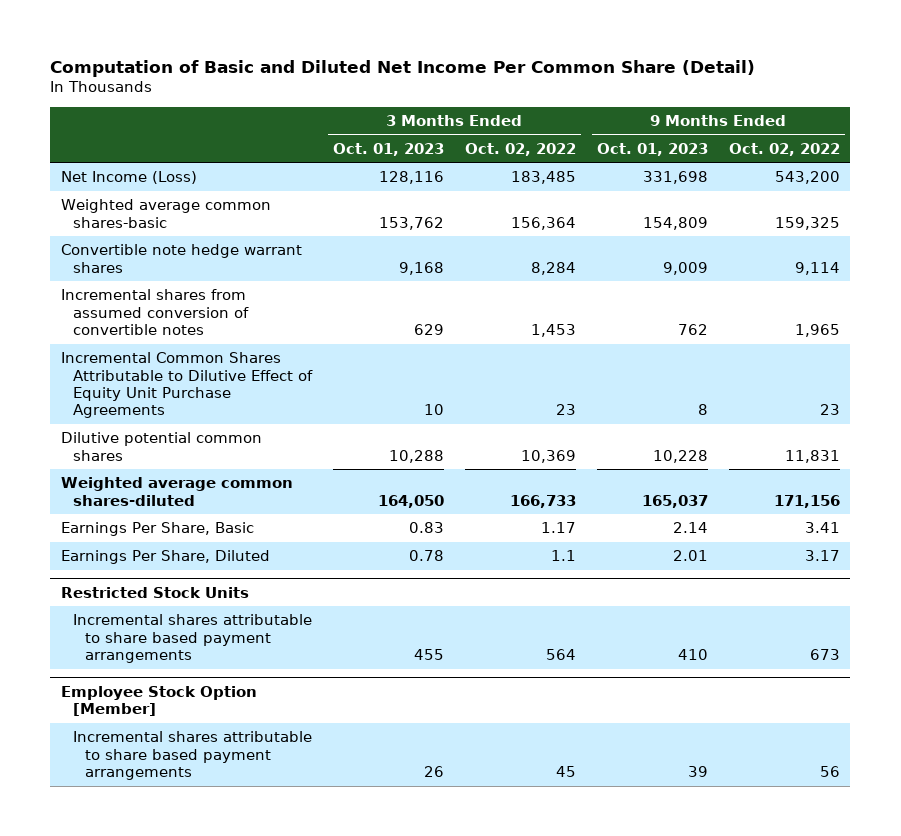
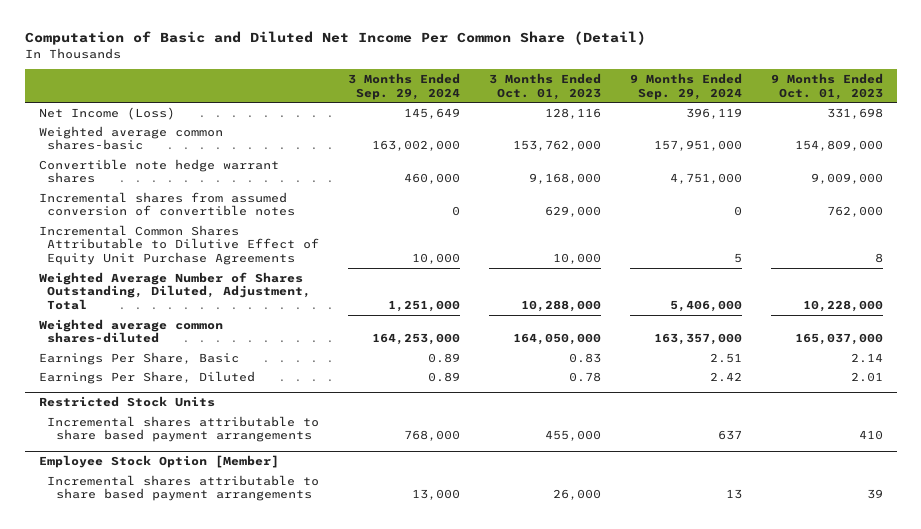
- | 3 Months Ended Oct. 01, 2023 | 3 Months Ended Oct. 02, 2022 | 9 Months Ended Oct. 01, 2023 | 9 Months Ended Oct. 02, 2022
+ | 3 Months Ended Sep. 29, 2024 | 3 Months Ended Oct. 01, 2023 | 9 Months Ended Sep. 29, 2024 | 9 Months Ended Oct. 01, 2023
- Weighted average common shares-basic | 153,762 | 156,364 | 154,809 | 159,325
- Convertible note hedge warrant shares | 9,168 | 8,284 | 9,009 | 9,114
- Incremental shares from assumed conversion of convertible notes | 629 | 1,453 | 762 | 1,965
- Incremental Common Shares Attributable to Dilutive Effect of Equity Unit Purchase Agreements | 10 | 23 | 8 | 23
- Dilutive potential common shares | 10,288 | 10,369 | 10,228 | 11,831
- Weighted average common shares-diluted | 164,050 | 166,733 | 165,037 | 171,156
+ Weighted average common shares-basic | 163,002,000 | 153,762,000 | 157,951,000 | 154,809,000
+ Convertible note hedge warrant shares | 460,000 | 9,168,000 | 4,751,000 | 9,009,000
+ Incremental shares from assumed conversion of convertible notes | 0 | 629,000 | 0 | 762,000
+ Incremental Common Shares Attributable to Dilutive Effect of Equity Unit Purchase Agreements | 10,000 | 10,000 | 5 | 8
+ Weighted Average Number of Shares Outstanding, Diluted, Adjustment, Total | 1,251,000 | 10,288,000 | 5,406,000 | 10,228,000
+ Weighted average common shares-diluted | 164,253,000 | 164,050,000 | 163,357,000 | 165,037,000
@ Restricted Stock Units
- Incremental shares attributable to share based payment arrangements | 455 | 564 | 410 | 673
+ Incremental shares attributable to share based payment arrangements | 768,000 | 455,000 | 637 | 410
@ Employee Stock Option [Member]
- Incremental shares attributable to share based payment arrangements | 26 | 45 | 39 | 56
+ Incremental shares attributable to share based payment arrangements | 13,000 | 26,000 | 13 | 39

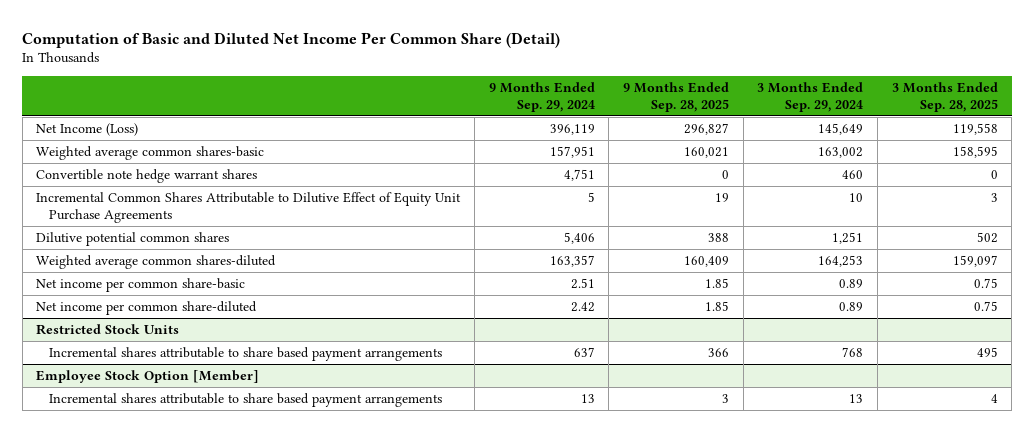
- | 3 Months Ended Sep. 29, 2024 | 3 Months Ended Oct. 01, 2023 | 9 Months Ended Sep. 29, 2024 | 9 Months Ended Oct. 01, 2023
+ | 9 Months Ended Sep. 29, 2024 | 9 Months Ended Sep. 28, 2025 | 3 Months Ended Sep. 29, 2024 | 3 Months Ended Sep. 28, 2025
- Weighted average common shares-basic | 163,002,000 | 153,762,000 | 157,951,000 | 154,809,000
- Convertible note hedge warrant shares | 460,000 | 9,168,000 | 4,751,000 | 9,009,000
- Incremental shares from assumed conversion of convertible notes | 0 | 629,000 | 0 | 762,000
- Incremental Common Shares Attributable to Dilutive Effect of Equity Unit Purchase Agreements | 10,000 | 10,000 | 5 | 8
- Weighted Average Number of Shares Outstanding, Diluted, Adjustment, Total | 1,251,000 | 10,288,000 | 5,406,000 | 10,228,000
- Weighted average common shares-diluted | 164,253,000 | 164,050,000 | 163,357,000 | 165,037,000
- Earnings Per Share, Basic | 0.89 | 0.83 | 2.51 | 2.14
- Earnings Per Share, Diluted | 0.89 | 0.78 | 2.42 | 2.01
+ Weighted average common shares-basic | 157,951 | 160,021 | 163,002 | 158,595
+ Convertible note hedge warrant shares | 4,751 | 0 | 460 | 0
+ Incremental Common Shares Attributable to Dilutive Effect of Equity Unit Purchase Agreements | 5 | 19 | 10 | 3
+ Dilutive potential common shares | 5,406 | 388 | 1,251 | 502
+ Weighted average common shares-diluted | 163,357 | 160,409 | 164,253 | 159,097
+ Net income per common share-basic | 2.51 | 1.85 | 0.89 | 0.75
+ Net income per common share-diluted | 2.42 | 1.85 | 0.89 | 0.75
@ Restricted Stock Units
- Incremental shares attributable to share based payment arrangements | 768,000 | 455,000 | 637 | 410
+ Incremental shares attributable to share based payment arrangements | 637 | 366 | 768 | 495
@ Employee Stock Option [Member]
- Incremental shares attributable to share based payment arrangements | 13,000 | 26,000 | 13 | 39
+ Incremental shares attributable to share based payment arrangements | 13 | 3 | 13 | 4

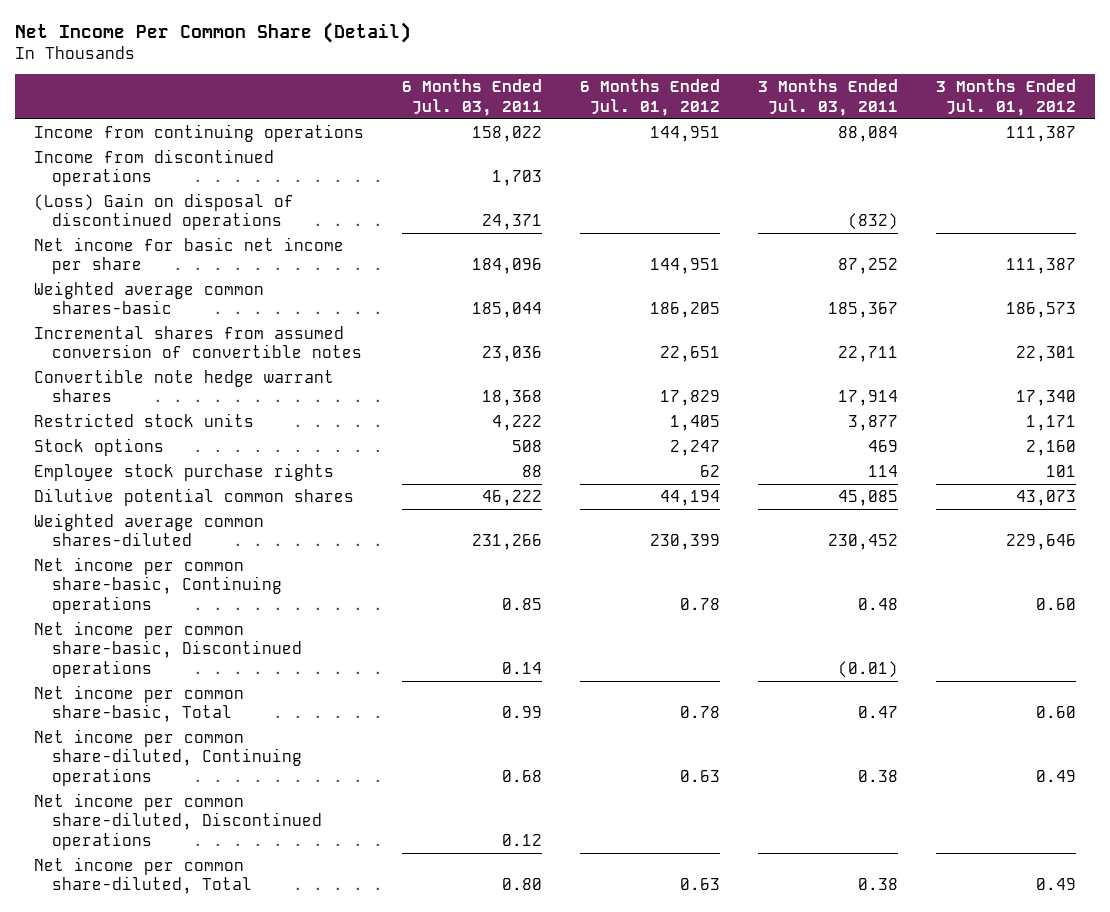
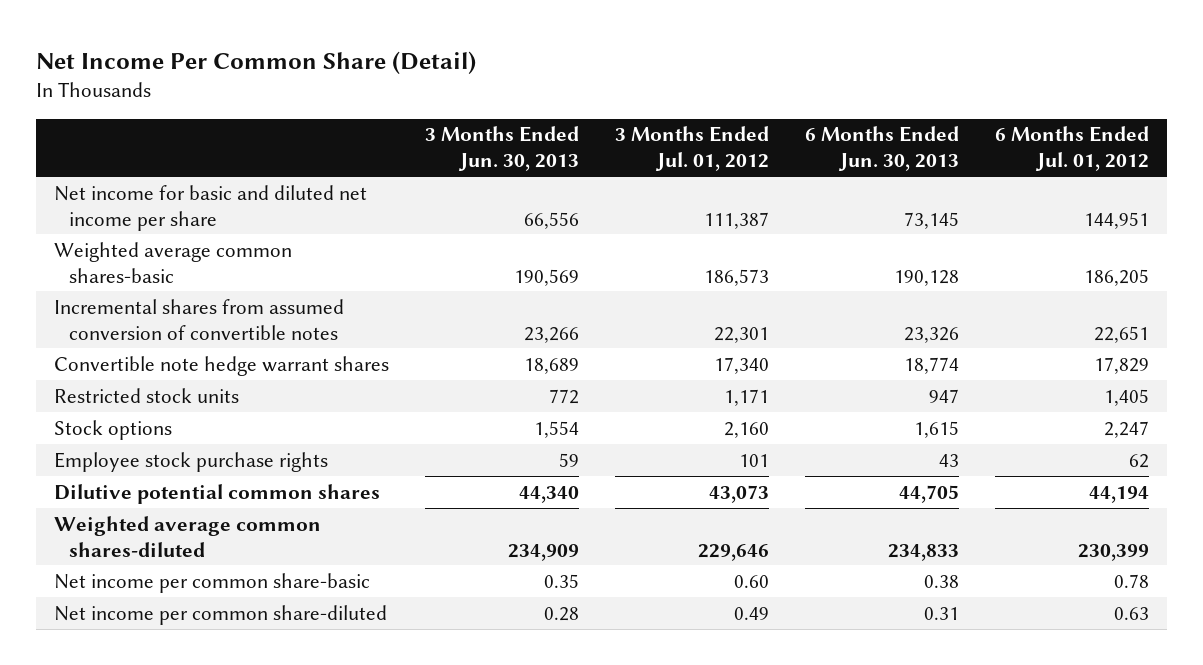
- | 6 Months Ended Jul. 03, 2011 | 6 Months Ended Jul. 01, 2012 | 3 Months Ended Jul. 03, 2011 | 3 Months Ended Jul. 01, 2012
+ | 3 Months Ended Jun. 30, 2013 | 3 Months Ended Jul. 01, 2012 | 6 Months Ended Jun. 30, 2013 | 6 Months Ended Jul. 01, 2012
- Income from continuing operations | 158,022 | 144,951 | 88,084 | 111,387
- Income from discontinued operations | 1,703 | | |
- (Loss) Gain on disposal of discontinued operations | 24,371 | | (832) |
- Net income for basic net income per share | 184,096 | 144,951 | 87,252 | 111,387
+ Net income for basic and diluted net income per share | 66,556 | 111,387 | 73,145 | 144,951
- Net income per common share-basic, Continuing operations | 0.85 | 0.78 | 0.48 | 0.60
- Net income per common share-basic, Discontinued operations | 0.14 | | (0.01) |
- Net income per common share-basic, Total | 0.99 | 0.78 | 0.47 | 0.60
- Net income per common share-diluted, Continuing operations | 0.68 | 0.63 | 0.38 | 0.49
- Net income per common share-diluted, Discontinued operations | 0.12 | | |
- Net income per common share-diluted, Total | 0.80 | 0.63 | 0.38 | 0.49
+ Net income per common share-basic | 0.35 | 0.60 | 0.38 | 0.78
+ Net income per common share-diluted | 0.28 | 0.49 | 0.31 | 0.63

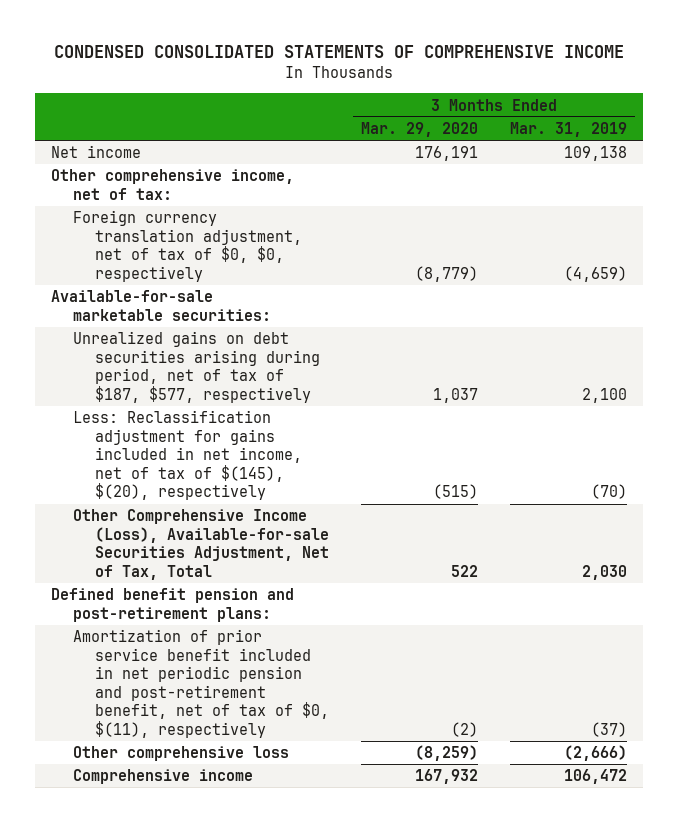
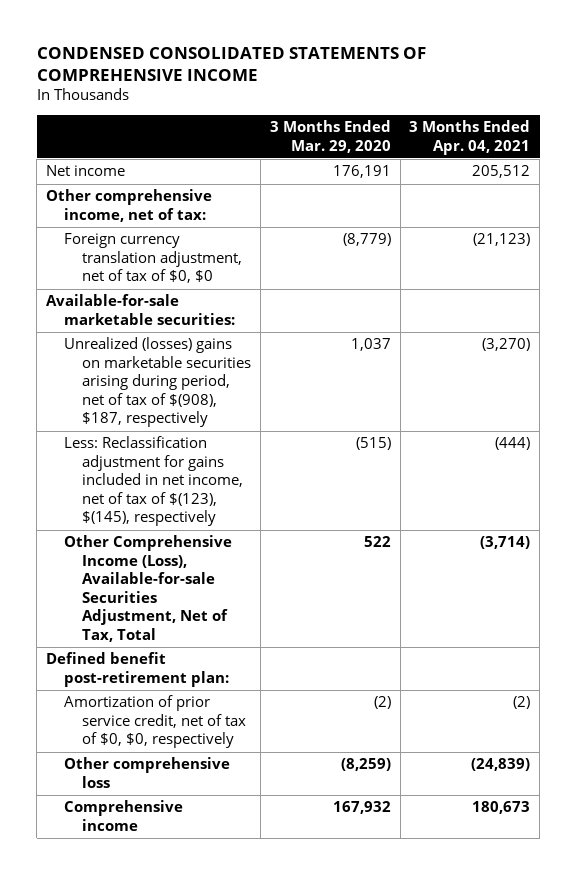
- | 3 Months Ended Mar. 29, 2020 | 3 Months Ended Mar. 31, 2019
+ | 3 Months Ended Mar. 29, 2020 | 3 Months Ended Apr. 04, 2021
- Foreign currency translation adjustment, net of tax of $0, $0, respectively | (8,779) | (4,659)
+ Foreign currency translation adjustment, net of tax of $0, $0 | (8,779) | (21,123)
- Unrealized gains on debt securities arising during period, net of tax of $187, $577, respectively | 1,037 | 2,100
- Less: Reclassification adjustment for gains included in net income, net of tax of $(145), $(20), respectively | (515) | (70)
+ Unrealized (losses) gains on marketable securities arising during period, net of tax of $(908), $187, respectively | 1,037 | (3,270)
+ Less: Reclassification adjustment for gains included in net income, net of tax of $(123), $(145), respectively | (515) | (444)
- Defined benefit pension and post-retirement plans:
- Amortization of prior service benefit included in net periodic pension and post-retirement benefit, net of tax of $0, $(11), respectively | (2) | (37)
+ Defined benefit post-retirement plan:
+ Amortization of prior service credit, net of tax of $0, $0, respectively | (2) | (2)

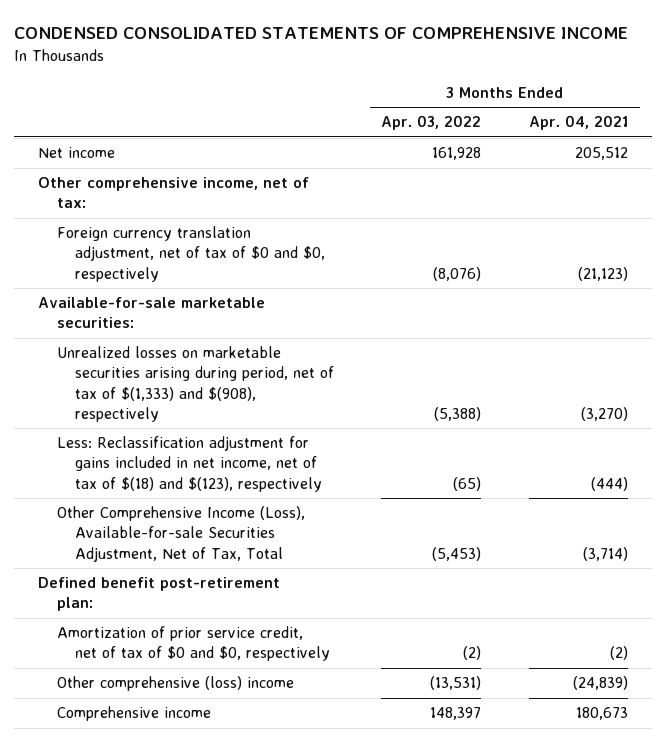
- | 3 Months Ended Mar. 29, 2020 | 3 Months Ended Apr. 04, 2021
+ | 3 Months Ended Apr. 03, 2022 | 3 Months Ended Apr. 04, 2021
- Foreign currency translation adjustment, net of tax of $0, $0 | (8,779) | (21,123)
+ Foreign currency translation adjustment, net of tax of $0 and $0, respectively | (8,076) | (21,123)
- Unrealized (losses) gains on marketable securities arising during period, net of tax of $(908), $187, respectively | 1,037 | (3,270)
- Less: Reclassification adjustment for gains included in net income, net of tax of $(123), $(145), respectively | (515) | (444)
+ Unrealized losses on marketable securities arising during period, net of tax of $(1,333) and $(908), respectively | (5,388) | (3,270)
+ Less: Reclassification adjustment for gains included in net income, net of tax of $(18) and $(123), respectively | (65) | (444)
- Amortization of prior service credit, net of tax of $0, $0, respectively | (2) | (2)
- Other comprehensive loss | (8,259) | (24,839)
+ Amortization of prior service credit, net of tax of $0 and $0, respectively | (2) | (2)
+ Other comprehensive (loss) income | (13,531) | (24,839)

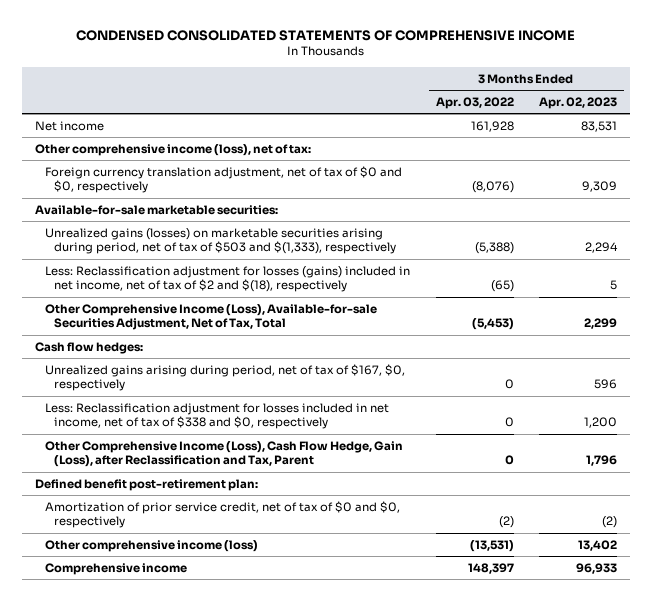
- | 3 Months Ended Apr. 03, 2022 | 3 Months Ended Apr. 04, 2021
+ | 3 Months Ended Apr. 03, 2022 | 3 Months Ended Apr. 02, 2023
- Other comprehensive income, net of tax:
+ Other comprehensive income (loss), net of tax:
- Unrealized losses on marketable securities arising during period, net of tax of $(1,333) and $(908), respectively | (5,388) | (3,270)
- Less: Reclassification adjustment for gains included in net income, net of tax of $(18) and $(123), respectively | (65) | (444)
+ Unrealized gains (losses) on marketable securities arising during period, net of tax of $503 and $(1,333), respectively | (5,388) | 2,294
+ Less: Reclassification adjustment for losses (gains) included in net income, net of tax of $2 and $(18), respectively | (65) | 5
+ Cash flow hedges:
+ Unrealized gains arising during period, net of tax of $167, $0, respectively | 0 | 596
+ Less: Reclassification adjustment for losses included in net income, net of tax of $338 and $0, respectively | 0 | 1,200
+ Other Comprehensive Income (Loss), Cash Flow Hedge, Gain (Loss), after Reclassification and Tax, Parent | 0 | 1,796
- Other comprehensive (loss) income | (13,531) | (24,839)
+ Other comprehensive income (loss) | (13,531) | 13,402

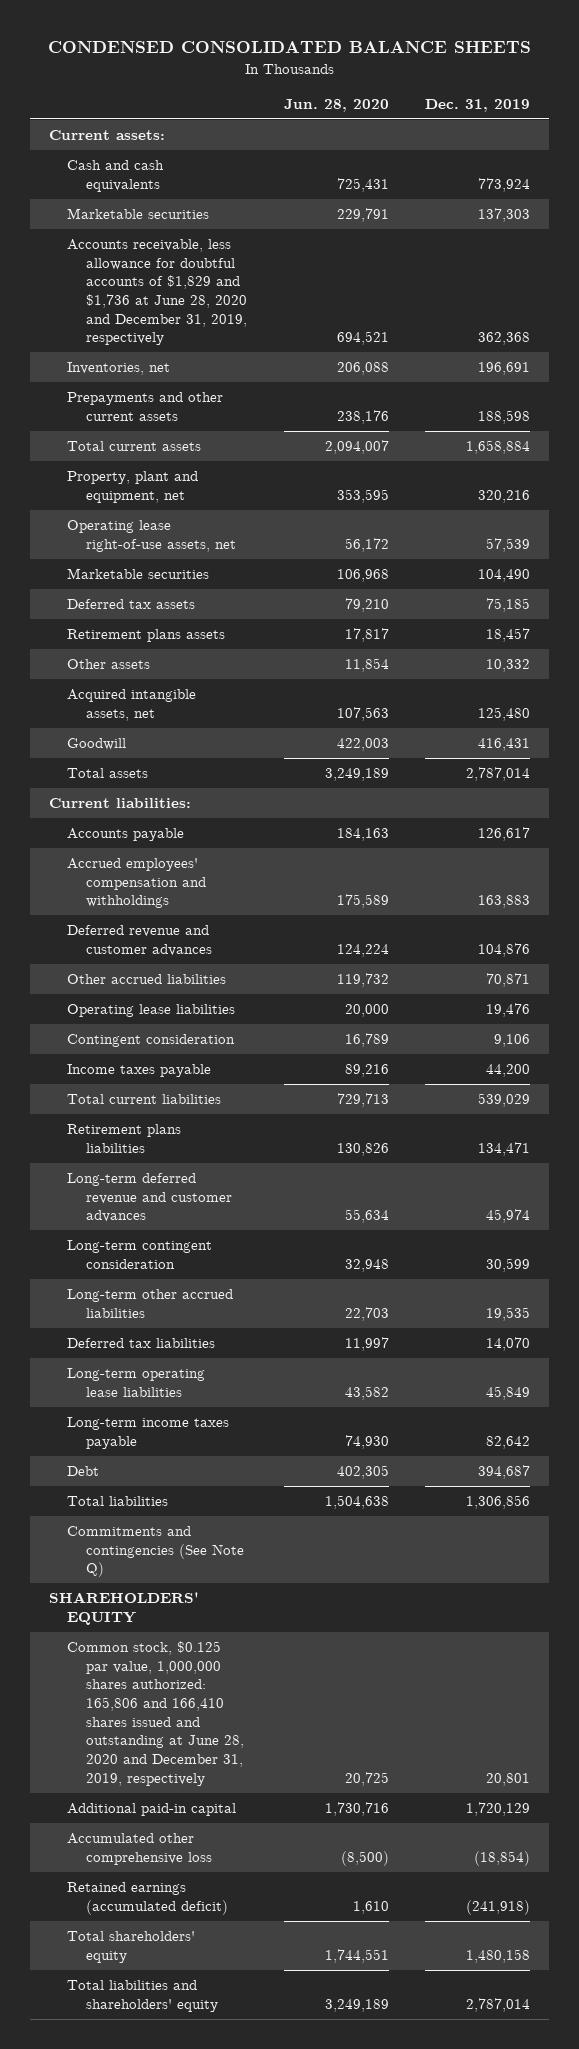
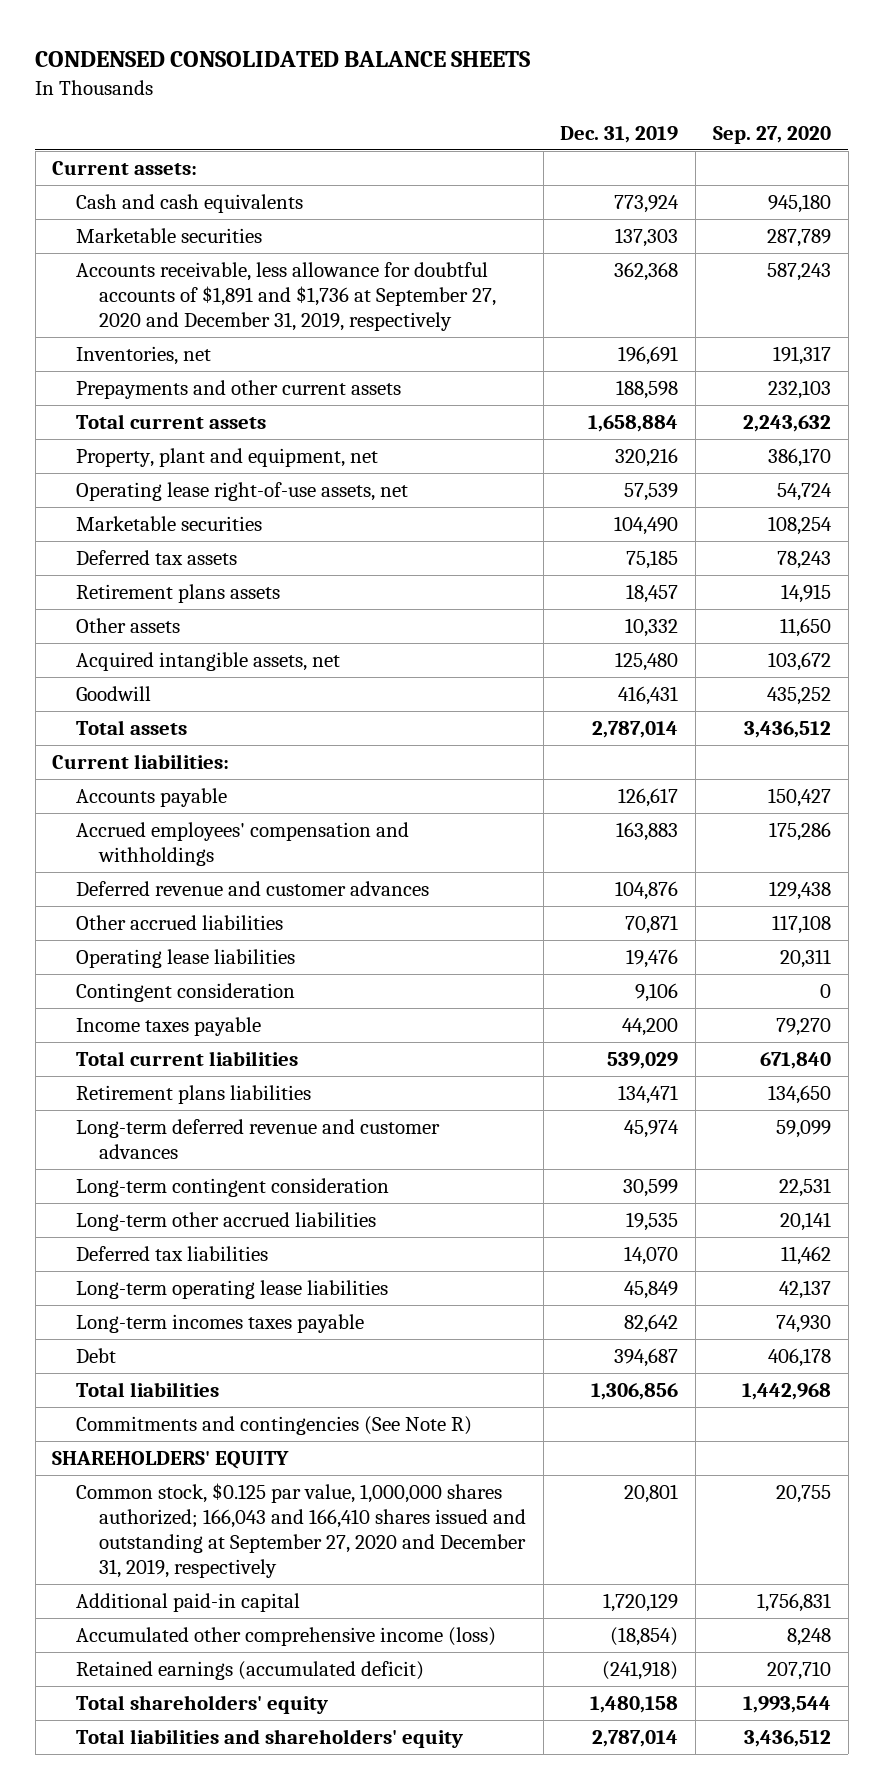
- | Jun. 28, 2020 | Dec. 31, 2019
+ | Dec. 31, 2019 | Sep. 27, 2020
- Accounts receivable, less allowance for doubtful accounts of $1,829 and $1,736 at June 28, 2020 and December 31, 2019, respectively | 694,521 | 362,368
+ Accounts receivable, less allowance for doubtful accounts of $1,891 and $1,736 at September 27, 2020 and December 31, 2019, respectively | 362,368 | 587,243
- Long-term income taxes payable | 74,930 | 82,642
+ Long-term incomes taxes payable | 82,642 | 74,930
- Commitments and contingencies (See Note Q)
+ Commitments and contingencies (See Note R)
- Common stock, $0.125 par value, 1,000,000 shares authorized: 165,806 and 166,410 shares issued and outstanding at June 28, 2020 and December 31, 2019, respectively | 20,725 | 20,801
+ Common stock, $0.125 par value, 1,000,000 shares authorized; 166,043 and 166,410 shares issued and outstanding at September 27, 2020 and December 31, 2019, respectively | 20,801 | 20,755
- Accumulated other comprehensive loss | (8,500) | (18,854)
+ Accumulated other comprehensive income (loss) | (18,854) | 8,248

